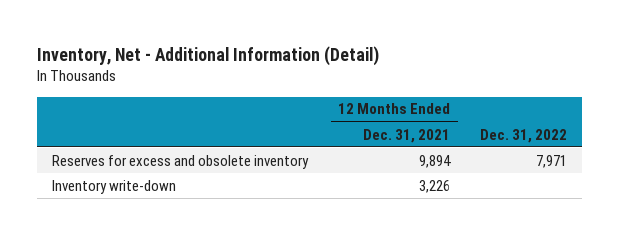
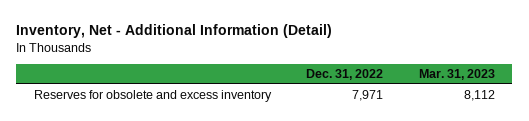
- | 12 Months Ended Dec. 31, 2021 | Dec. 31, 2022
+ | Dec. 31, 2022 | Mar. 31, 2023
- Reserves for excess and obsolete inventory | 9,894 | 7,971
- Inventory write-down | 3,226 |
+ Reserves for obsolete and excess inventory | 7,971 | 8,112

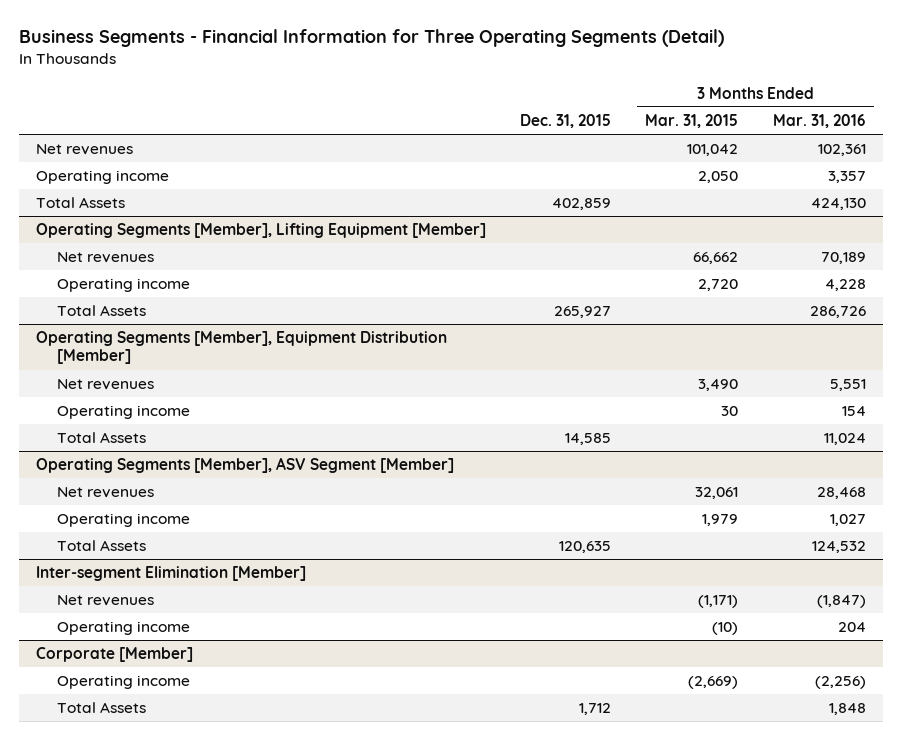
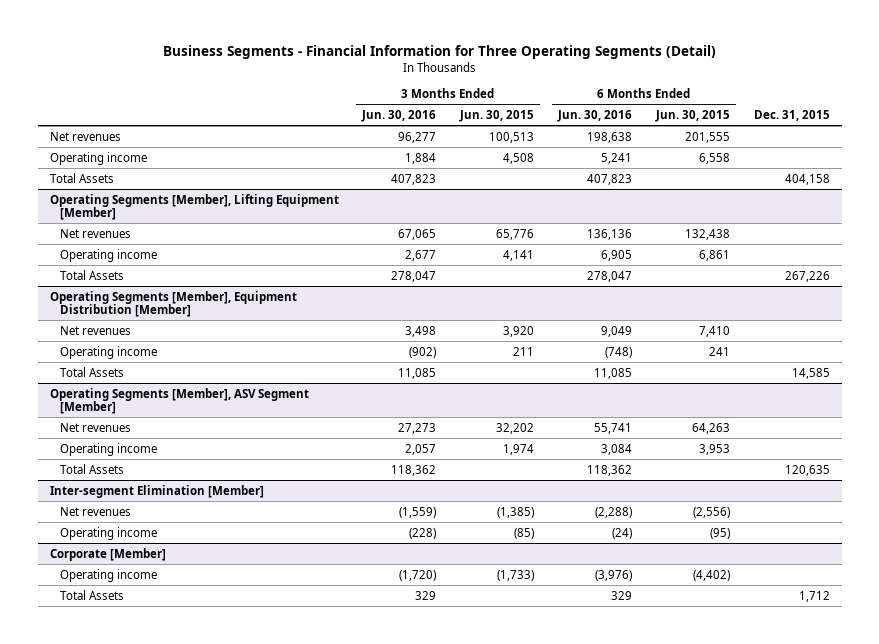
- | Dec. 31, 2015 | 3 Months Ended Mar. 31, 2015 | 3 Months Ended Mar. 31, 2016
+ | 3 Months Ended Jun. 30, 2016 | 3 Months Ended Jun. 30, 2015 | 6 Months Ended Jun. 30, 2016 | 6 Months Ended Jun. 30, 2015 | Dec. 31, 2015
- Total Assets | 402,859 | | 424,130
+ Total Assets | 407,823 | | 407,823 | | 404,158
@ Operating Segments [Member], Lifting Equipment [Member]
- Total Assets | 265,927 | | 286,726
+ Total Assets | 278,047 | | 278,047 | | 267,226

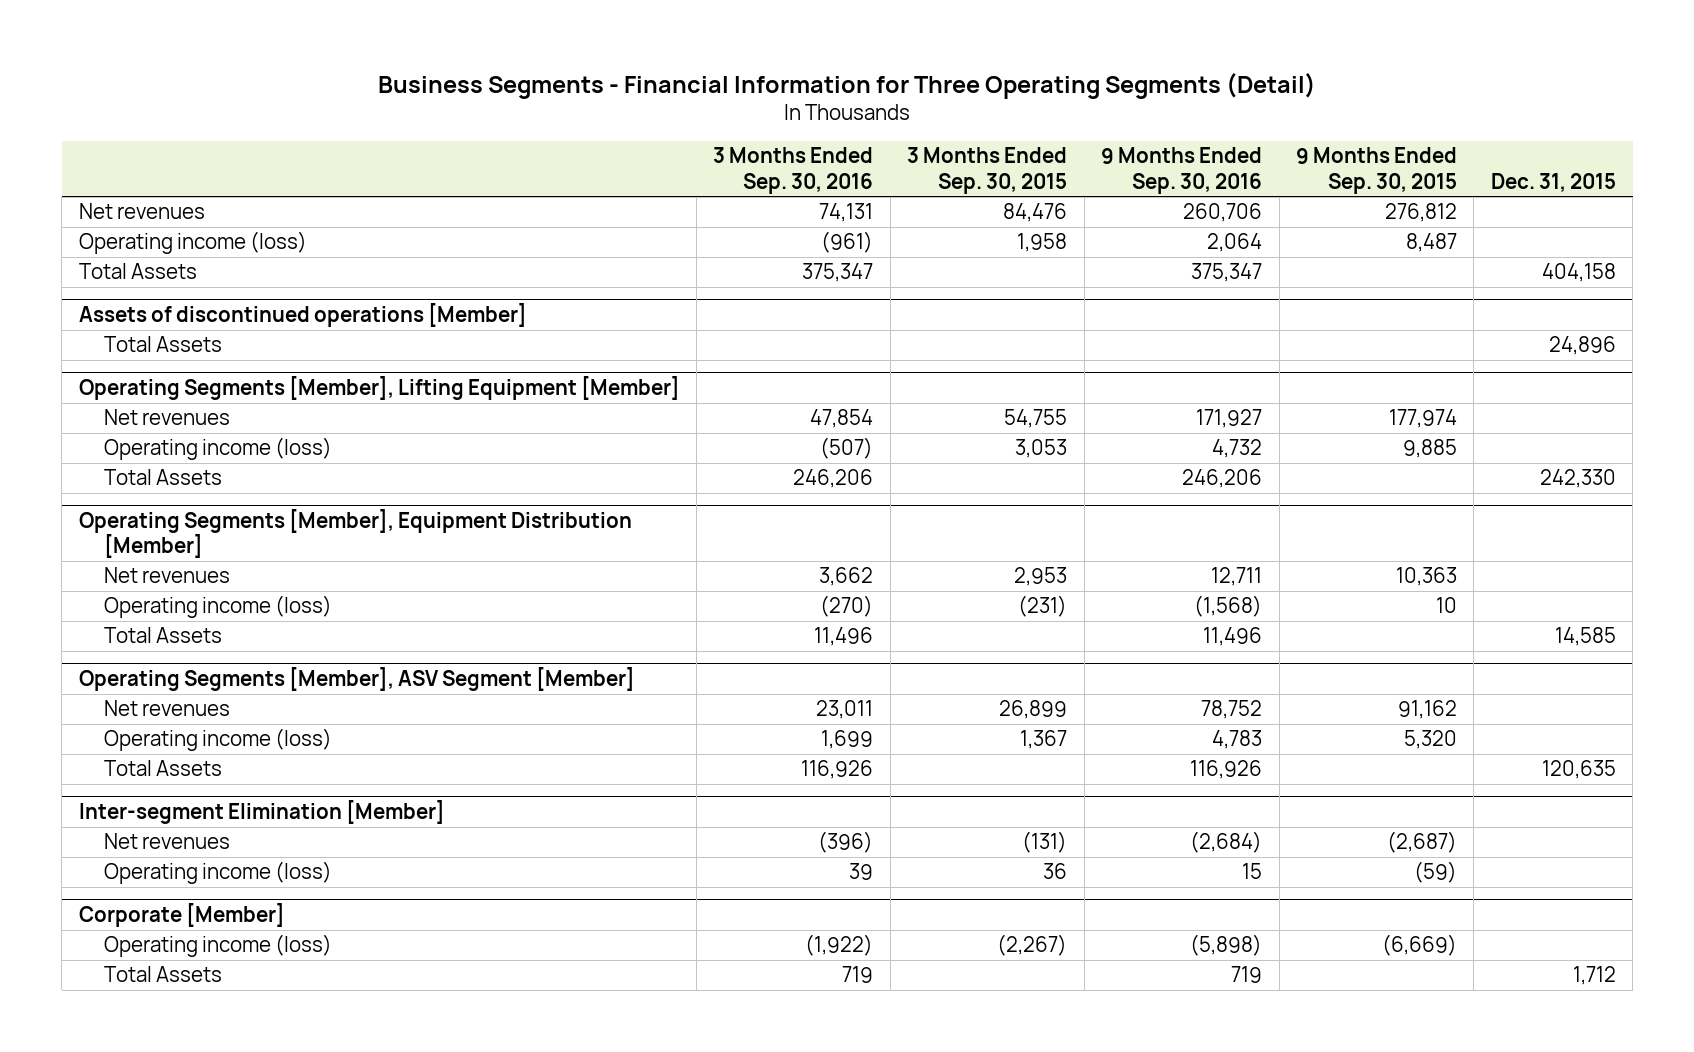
- | 3 Months Ended Jun. 30, 2016 | 3 Months Ended Jun. 30, 2015 | 6 Months Ended Jun. 30, 2016 | 6 Months Ended Jun. 30, 2015 | Dec. 31, 2015
+ | 3 Months Ended Sep. 30, 2016 | 3 Months Ended Sep. 30, 2015 | 9 Months Ended Sep. 30, 2016 | 9 Months Ended Sep. 30, 2015 | Dec. 31, 2015
- Operating income | 1,884 | 4,508 | 5,241 | 6,558 |
+ Operating income (loss) | (961) | 1,958 | 2,064 | 8,487 |
+ Assets of discontinued operations [Member]
+ Total Assets | | | | | 24,896
@ Operating Segments [Member], Lifting Equipment [Member]
- Operating income | 2,677 | 4,141 | 6,905 | 6,861 |
- Total Assets | 278,047 | | 278,047 | | 267,226
+ Operating income (loss) | (507) | 3,053 | 4,732 | 9,885 |
+ Total Assets | 246,206 | | 246,206 | | 242,330
@ Operating Segments [Member], Equipment Distribution [Member]
- Operating income | (902) | 211 | (748) | 241 |
+ Operating income (loss) | (270) | (231) | (1,568) | 10 |
@ Operating Segments [Member], ASV Segment [Member]
- Operating income | 2,057 | 1,974 | 3,084 | 3,953 |
+ Operating income (loss) | 1,699 | 1,367 | 4,783 | 5,320 |
@ Inter-segment Elimination [Member]
- Operating income | (228) | (85) | (24) | (95) |
+ Operating income (loss) | 39 | 36 | 15 | (59) |
@ Corporate [Member]
- Operating income | (1,720) | (1,733) | (3,976) | (4,402) |
+ Operating income (loss) | (1,922) | (2,267) | (5,898) | (6,669) |

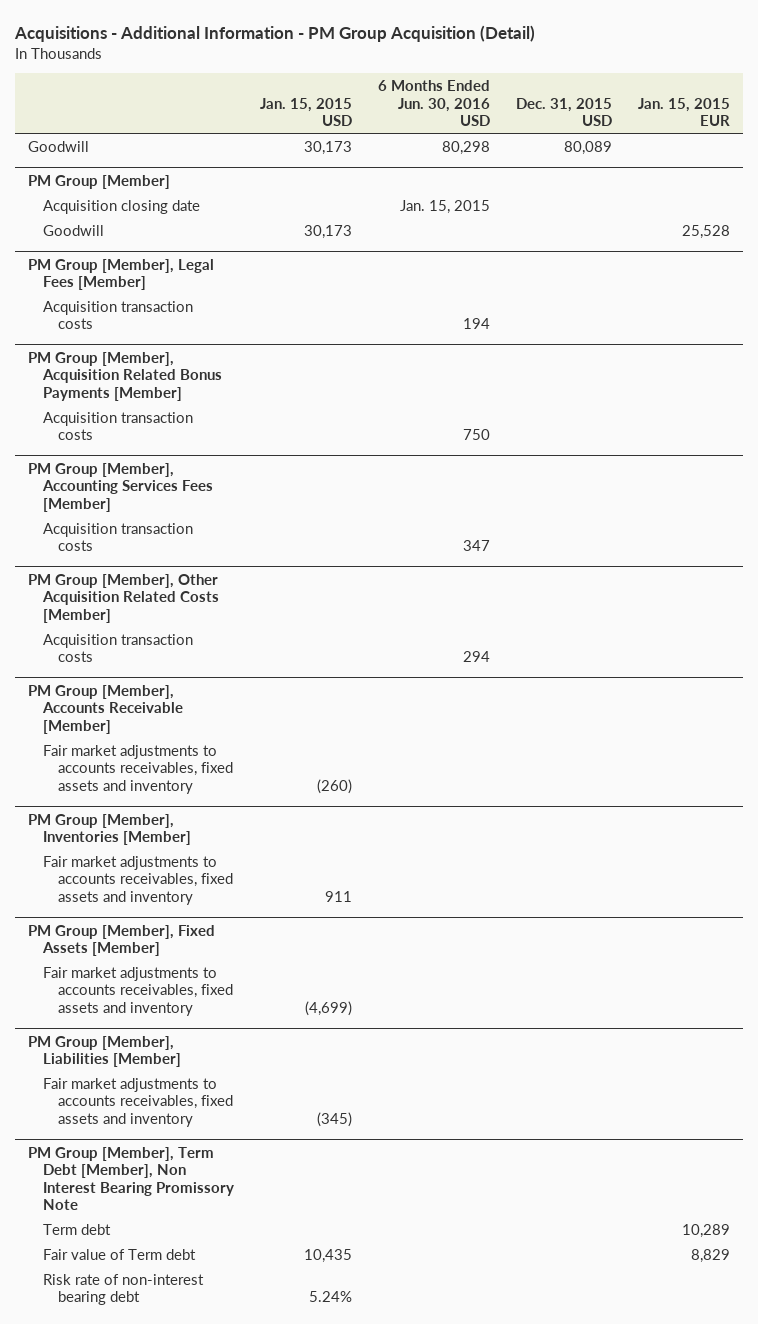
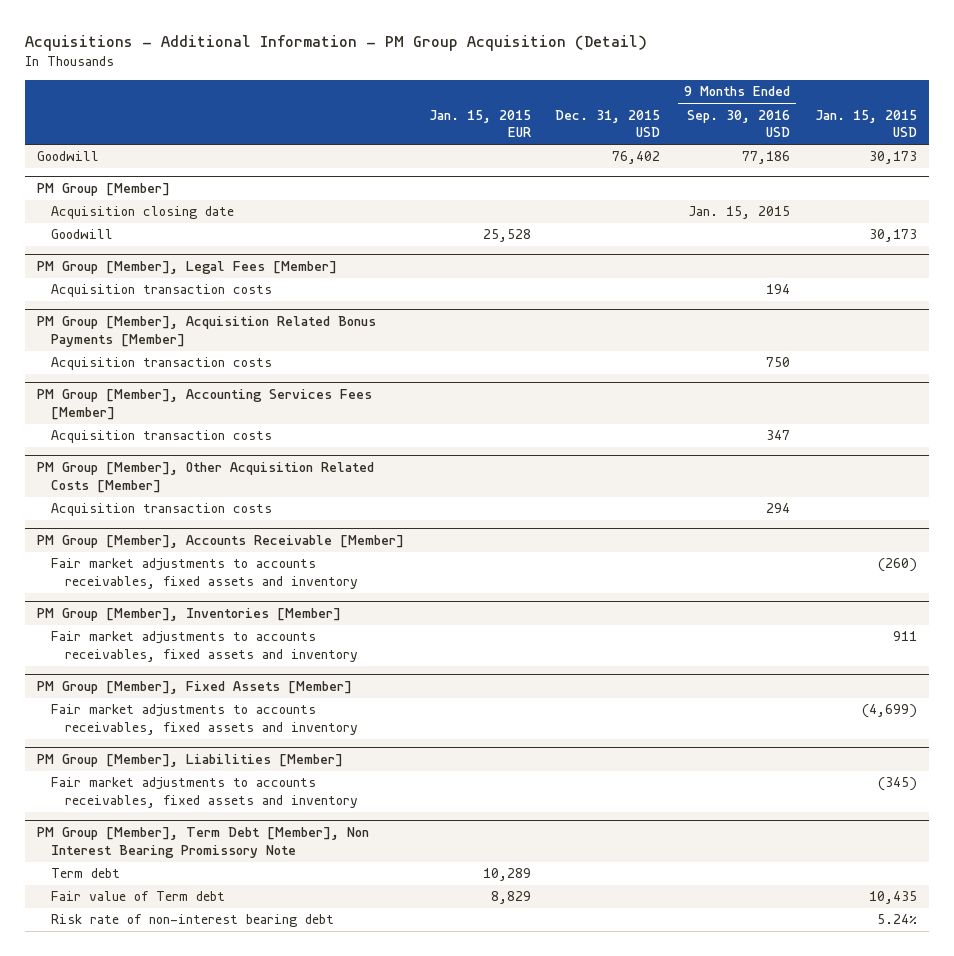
- | Jan. 15, 2015 USD | 6 Months Ended Jun. 30, 2016 USD | Dec. 31, 2015 USD | Jan. 15, 2015 EUR
+ | Jan. 15, 2015 EUR | Dec. 31, 2015 USD | 9 Months Ended Sep. 30, 2016 USD | Jan. 15, 2015 USD
- Goodwill | 30,173 | 80,298 | 80,089 |
+ Goodwill | | 76,402 | 77,186 | 30,173

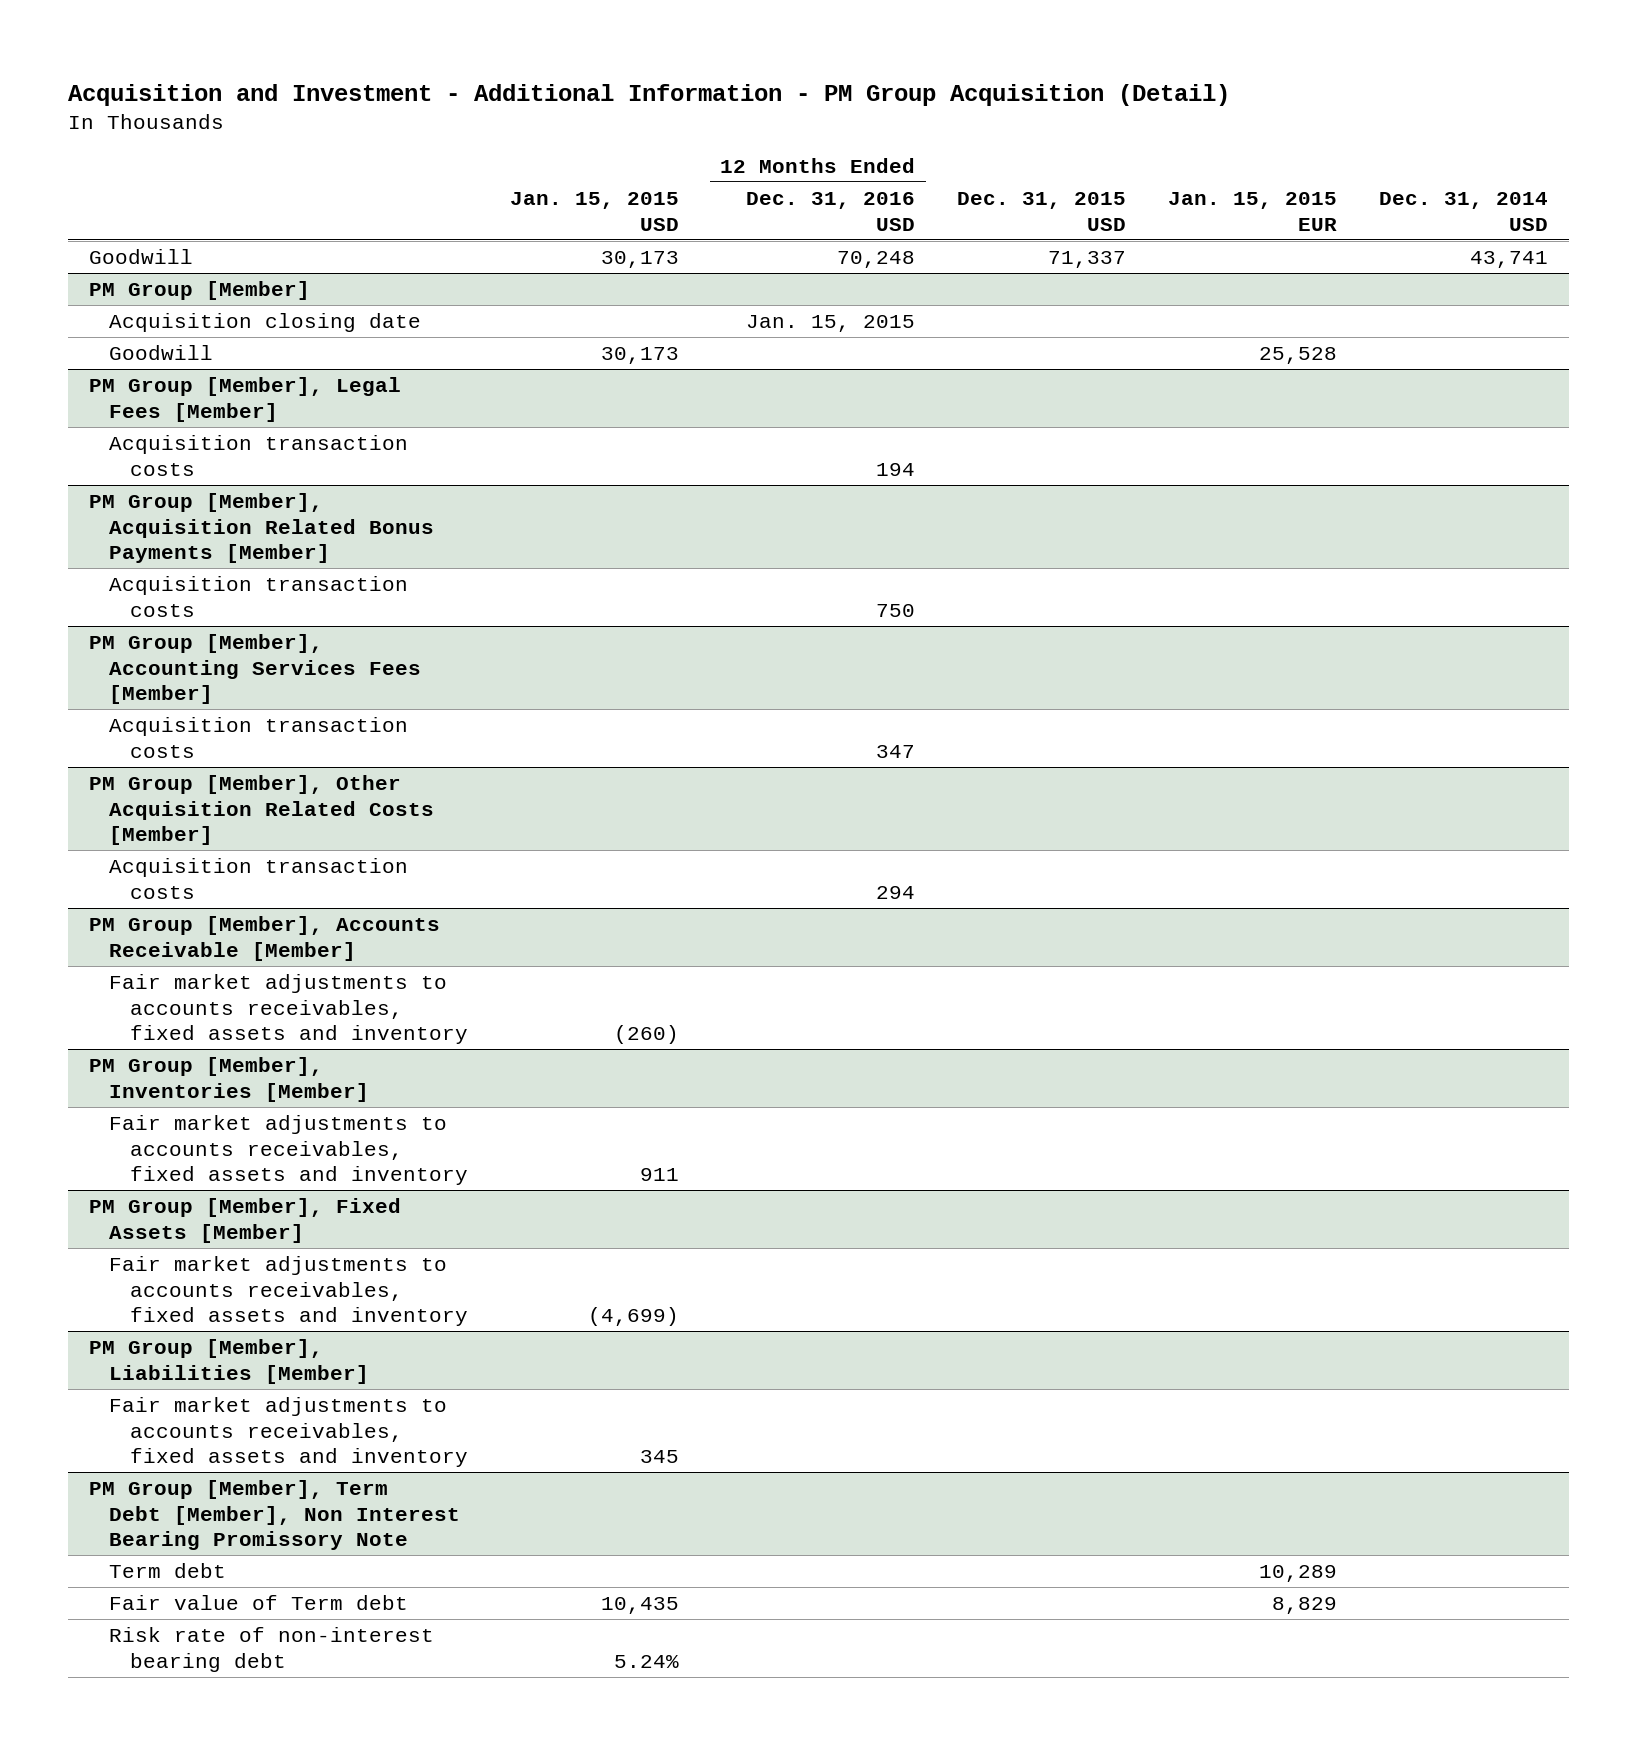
- Acquisitions - Additional Information - PM Group Acquisition (Detail)
+ Acquisition and Investment - Additional Information - PM Group Acquisition (Detail)
- | Jan. 15, 2015 EUR | Dec. 31, 2015 USD | 9 Months Ended Sep. 30, 2016 USD | Jan. 15, 2015 USD
+ | Jan. 15, 2015 USD | 12 Months Ended Dec. 31, 2016 USD | Dec. 31, 2015 USD | Jan. 15, 2015 EUR | Dec. 31, 2014 USD
- Goodwill | | 76,402 | 77,186 | 30,173
+ Goodwill | 30,173 | 70,248 | 71,337 | | 43,741
@ PM Group [Member], Liabilities [Member]
- Fair market adjustments to accounts receivables, fixed assets and inventory | | | | (345)
+ Fair market adjustments to accounts receivables, fixed assets and inventory | 345 | | | |

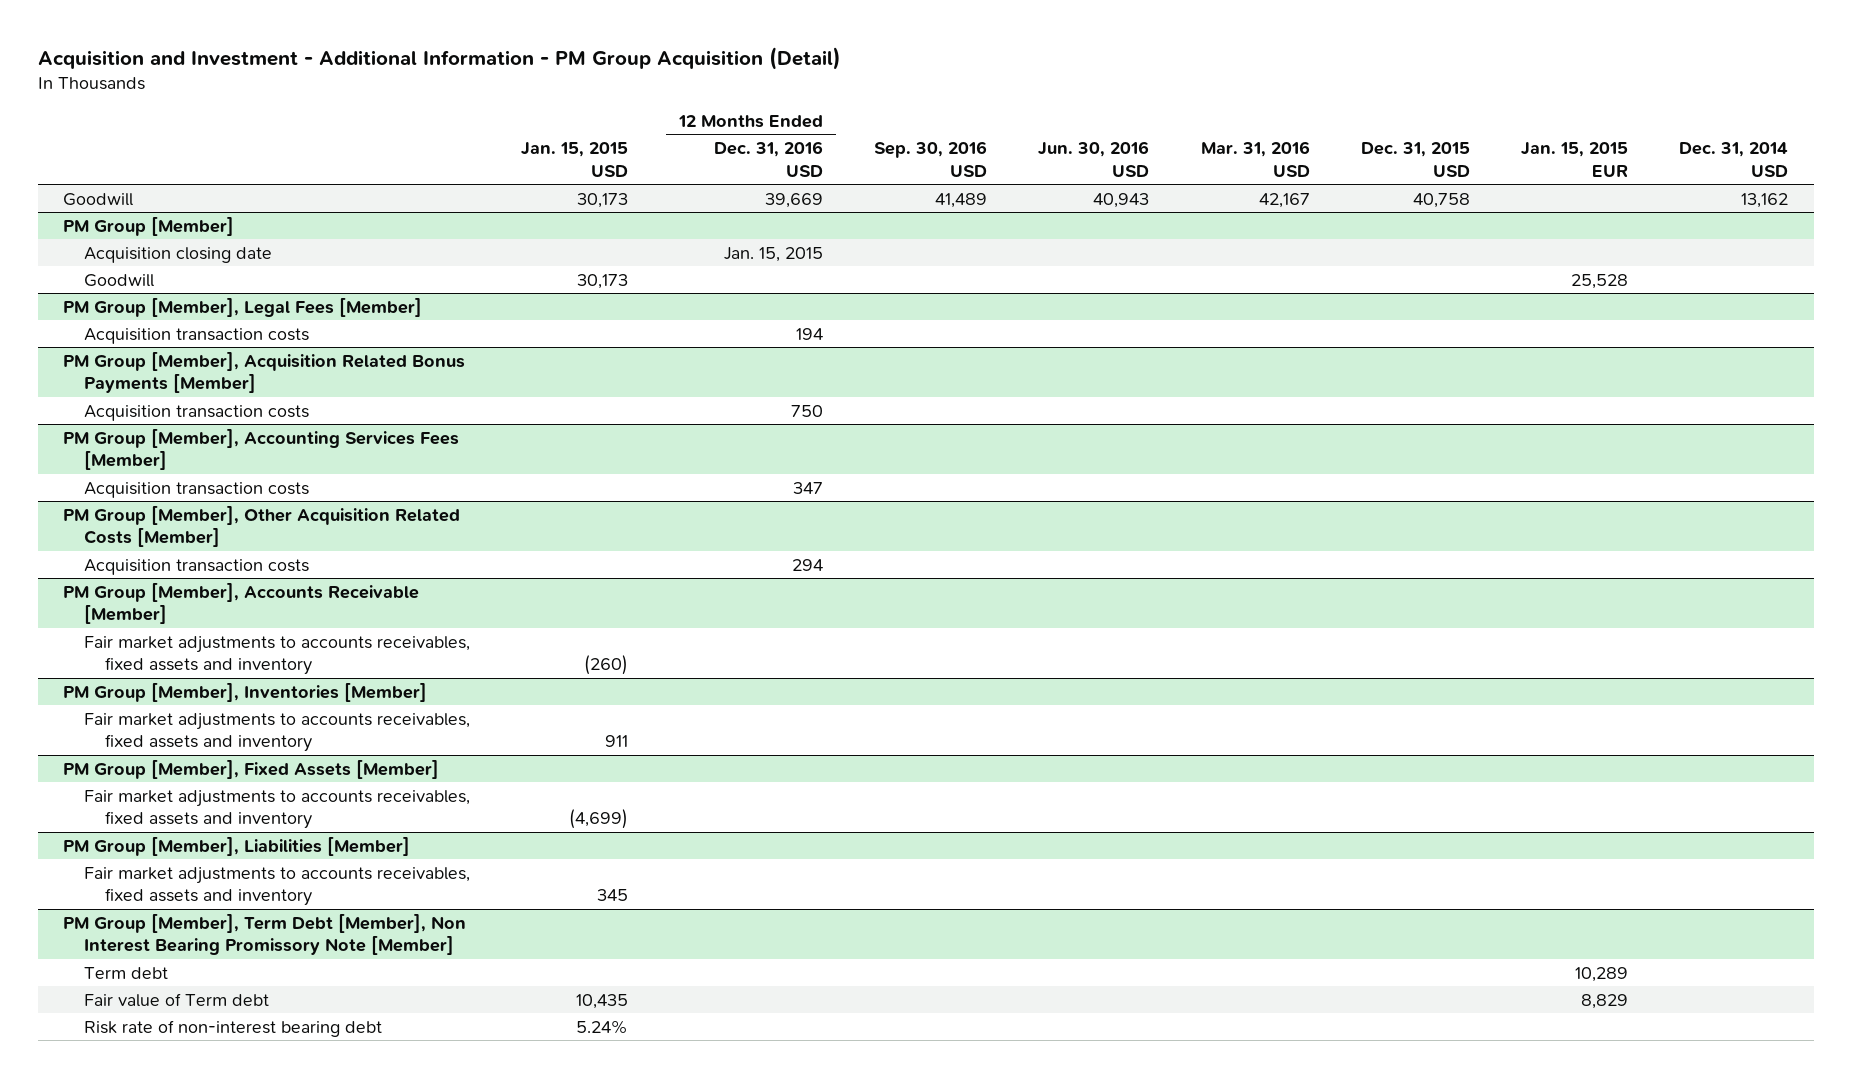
- | Jan. 15, 2015 USD | 12 Months Ended Dec. 31, 2016 USD | Dec. 31, 2015 USD | Jan. 15, 2015 EUR | Dec. 31, 2014 USD
+ | Jan. 15, 2015 USD | 12 Months Ended Dec. 31, 2016 USD | Sep. 30, 2016 USD | Jun. 30, 2016 USD | Mar. 31, 2016 USD | Dec. 31, 2015 USD | Jan. 15, 2015 EUR | Dec. 31, 2014 USD
- Goodwill | 30,173 | 70,248 | 71,337 | | 43,741
+ Goodwill | 30,173 | 39,669 | 41,489 | 40,943 | 42,167 | 40,758 | | 13,162
- PM Group [Member], Term Debt [Member], Non Interest Bearing Promissory Note
+ PM Group [Member], Term Debt [Member], Non Interest Bearing Promissory Note [Member]

